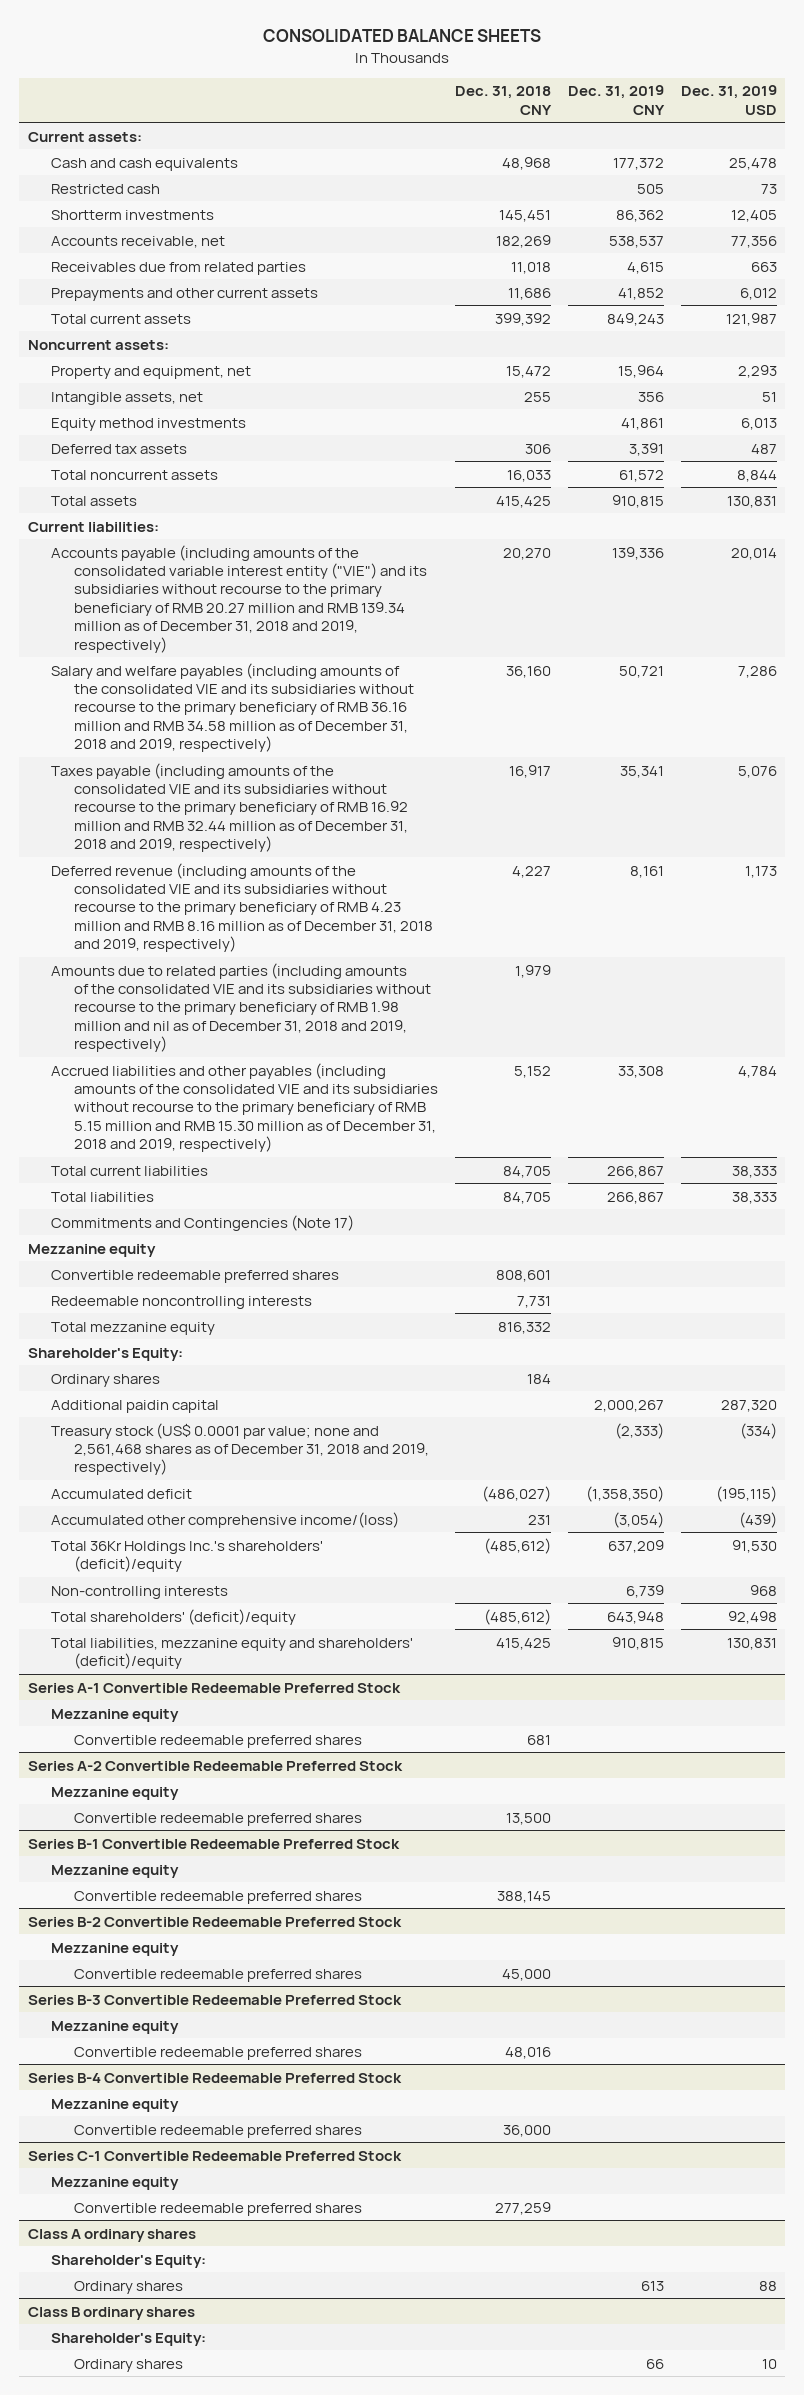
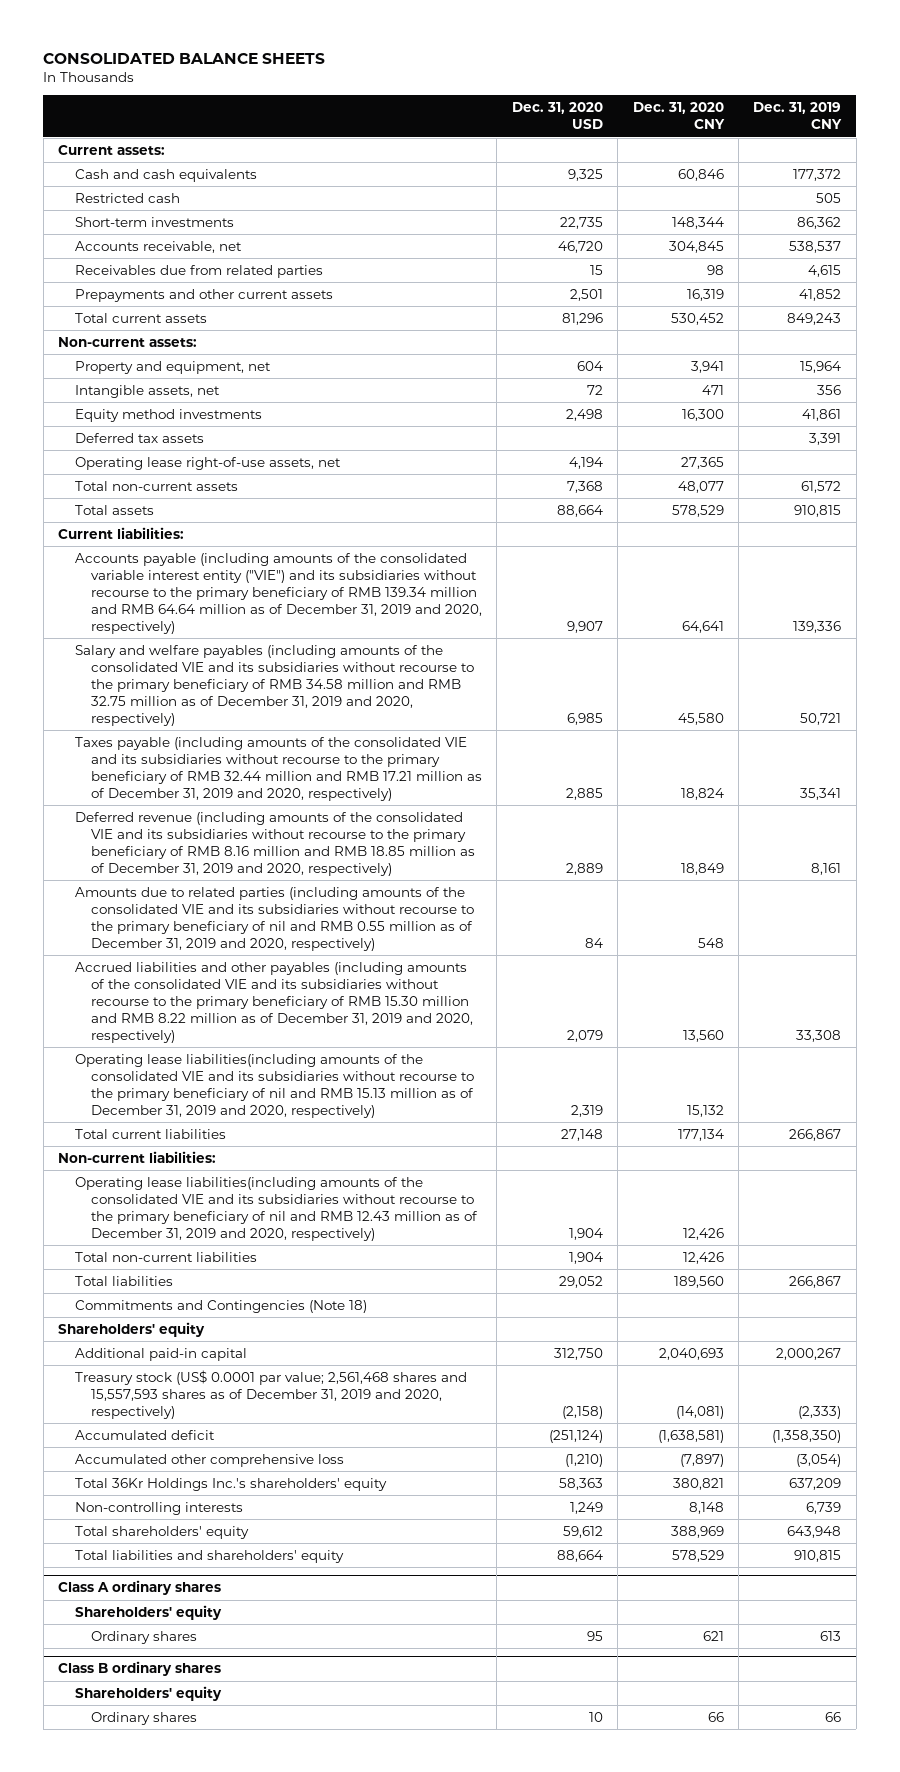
- | Dec. 31, 2018 CNY | Dec. 31, 2019 CNY | Dec. 31, 2019 USD
+ | Dec. 31, 2020 USD | Dec. 31, 2020 CNY | Dec. 31, 2019 CNY
- Shortterm investments | 145,451 | 86,362 | 12,405
+ Short-term investments | 22,735 | 148,344 | 86,362
- Noncurrent assets:
+ Non-current assets:
- Total noncurrent assets | 16,033 | 61,572 | 8,844
+ Operating lease right-of-use assets, net | 4,194 | 27,365 |
+ Total non-current assets | 7,368 | 48,077 | 61,572
- Accounts payable (including amounts of the consolidated variable interest entity ("VIE") and its subsidiaries without recourse to the primary beneficiary of RMB 20.27 million and RMB 139.34 million as of December 31, 2018 and 2019, respectively) | 20,270 | 139,336 | 20,014
- Salary and welfare payables (including amounts of the consolidated VIE and its subsidiaries without recourse to the primary beneficiary of RMB 36.16 million and RMB 34.58 million as of December 31, 2018 and 2019, respectively) | 36,160 | 50,721 | 7,286
- Taxes payable (including amounts of the consolidated VIE and its subsidiaries without recourse to the primary beneficiary of RMB 16.92 million and RMB 32.44 million as of December 31, 2018 and 2019, respectively) | 16,917 | 35,341 | 5,076
- Deferred revenue (including amounts of the consolidated VIE and its subsidiaries without recourse to the primary beneficiary of RMB 4.23 million and RMB 8.16 million as of December 31, 2018 and 2019, respectively) | 4,227 | 8,161 | 1,173
- Amounts due to related parties (including amounts of the consolidated VIE and its subsidiaries without recourse to the primary beneficiary of RMB 1.98 million and nil as of December 31, 2018 and 2019, respectively) | 1,979 | |
- Accrued liabilities and other payables (including amounts of the consolidated VIE and its subsidiaries without recourse to the primary beneficiary of RMB 5.15 million and RMB 15.30 million as of December 31, 2018 and 2019, respectively) | 5,152 | 33,308 | 4,784
+ Accounts payable (including amounts of the consolidated variable interest entity ("VIE") and its subsidiaries without recourse to the primary beneficiary of RMB 139.34 million and RMB 64.64 million as of December 31, 2019 and 2020, respectively) | 9,907 | 64,641 | 139,336
+ Salary and welfare payables (including amounts of the consolidated VIE and its subsidiaries without recourse to the primary beneficiary of RMB 34.58 million and RMB 32.75 million as of December 31, 2019 and 2020, respectively) | 6,985 | 45,580 | 50,721
+ Taxes payable (including amounts of the consolidated VIE and its subsidiaries without recourse to the primary beneficiary of RMB 32.44 million and RMB 17.21 million as of December 31, 2019 and 2020, respectively) | 2,885 | 18,824 | 35,341
+ Deferred revenue (including amounts of the consolidated VIE and its subsidiaries without recourse to the primary beneficiary of RMB 8.16 million and RMB 18.85 million as of December 31, 2019 and 2020, respectively) | 2,889 | 18,849 | 8,161
+ Amounts due to related parties (including amounts of the consolidated VIE and its subsidiaries without recourse to the primary beneficiary of nil and RMB 0.55 million as of December 31, 2019 and 2020, respectively) | 84 | 548 |
+ Accrued liabilities and other payables (including amounts of the consolidated VIE and its subsidiaries without recourse to the primary beneficiary of RMB 15.30 million and RMB 8.22 million as of December 31, 2019 and 2020, respectively) | 2,079 | 13,560 | 33,308
+ Operating lease liabilities(including amounts of the consolidated VIE and its subsidiaries without recourse to the primary beneficiary of nil and RMB 15.13 million as of December 31, 2019 and 2020, respectively) | 2,319 | 15,132 |
+ Non-current liabilities:
+ Operating lease liabilities(including amounts of the consolidated VIE and its subsidiaries without recourse to the primary beneficiary of nil and RMB 12.43 million as of December 31, 2019 and 2020, respectively) | 1,904 | 12,426 |
+ Total non-current liabilities | 1,904 | 12,426 |
- Commitments and Contingencies (Note 17)
- Mezzanine equity
- Convertible redeemable preferred shares | 808,601 | |
- Redeemable noncontrolling interests | 7,731 | |
- Total mezzanine equity | 816,332 | |
- Shareholder's Equity:
- Ordinary shares | 184 | |
- Additional paidin capital | | 2,000,267 | 287,320
- Treasury stock (US$ 0.0001 par value; none and 2,561,468 shares as of December 31, 2018 and 2019, respectively) | | (2,333) | (334)
+ Commitments and Contingencies (Note 18)
+ Shareholders' equity
+ Additional paid-in capital | 312,750 | 2,040,693 | 2,000,267
+ Treasury stock (US$ 0.0001 par value; 2,561,468 shares and 15,557,593 shares as of December 31, 2019 and 2020, respectively) | (2,158) | (14,081) | (2,333)
- Accumulated other comprehensive income/(loss) | 231 | (3,054) | (439)
- Total 36Kr Holdings Inc.'s shareholders' (deficit)/equity | (485,612) | 637,209 | 91,530
+ Accumulated other comprehensive loss | (1,210) | (7,897) | (3,054)
+ Total 36Kr Holdings Inc.'s shareholders' equity | 58,363 | 380,821 | 637,209
- Total shareholders' (deficit)/equity | (485,612) | 643,948 | 92,498
- Total liabilities, mezzanine equity and shareholders' (deficit)/equity | 415,425 | 910,815 | 130,831
- Series A-1 Convertible Redeemable Preferred Stock
- Mezzanine equity
- Convertible redeemable preferred shares | 681 | |
- Series A-2 Convertible Redeemable Preferred Stock
- Mezzanine equity
- Convertible redeemable preferred shares | 13,500 | |
- Series B-1 Convertible Redeemable Preferred Stock
- Mezzanine equity
- Convertible redeemable preferred shares | 388,145 | |
- Series B-2 Convertible Redeemable Preferred Stock
- Mezzanine equity
- Convertible redeemable preferred shares | 45,000 | |
- Series B-3 Convertible Redeemable Preferred Stock
- Mezzanine equity
- Convertible redeemable preferred shares | 48,016 | |
- Series B-4 Convertible Redeemable Preferred Stock
- Mezzanine equity
- Convertible redeemable preferred shares | 36,000 | |
- Series C-1 Convertible Redeemable Preferred Stock
- Mezzanine equity
- Convertible redeemable preferred shares | 277,259 | |
+ Total shareholders' equity | 59,612 | 388,969 | 643,948
+ Total liabilities and shareholders' equity | 88,664 | 578,529 | 910,815
@ Class A ordinary shares
- Shareholder's Equity:
+ Shareholders' equity
@ Class B ordinary shares
- Shareholder's Equity:
+ Shareholders' equity

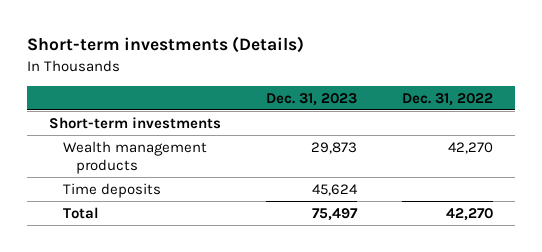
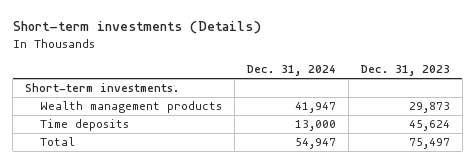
- | Dec. 31, 2023 | Dec. 31, 2022
+ | Dec. 31, 2024 | Dec. 31, 2023
- Short-term investments
+ Short-term investments.

